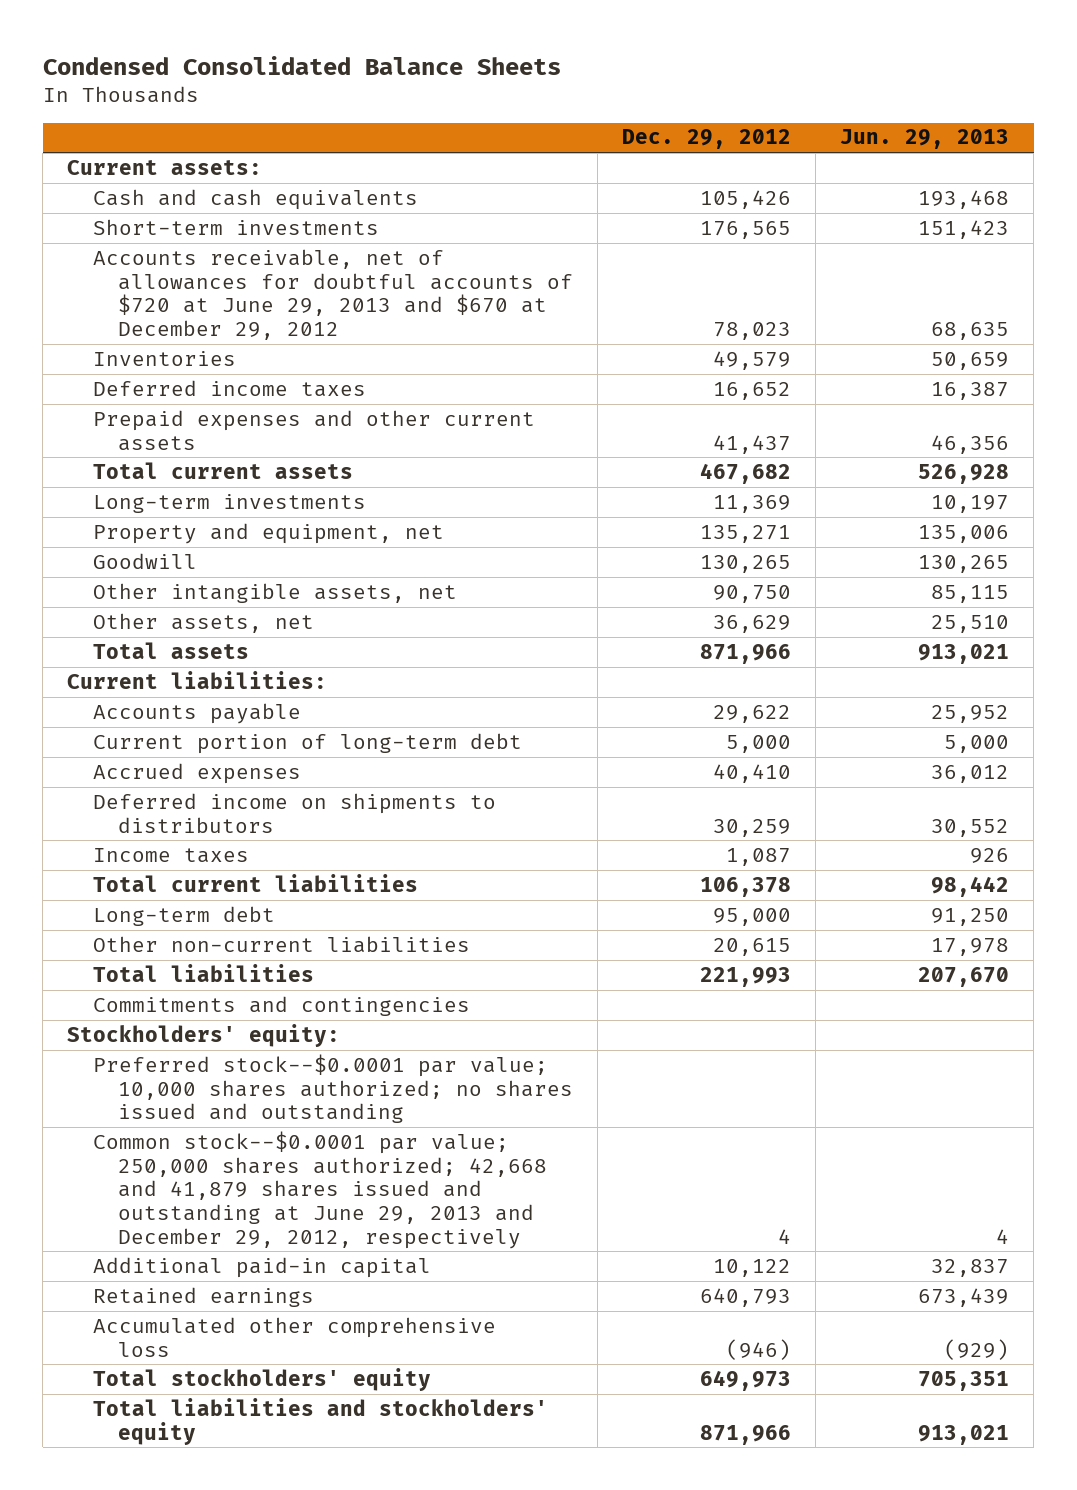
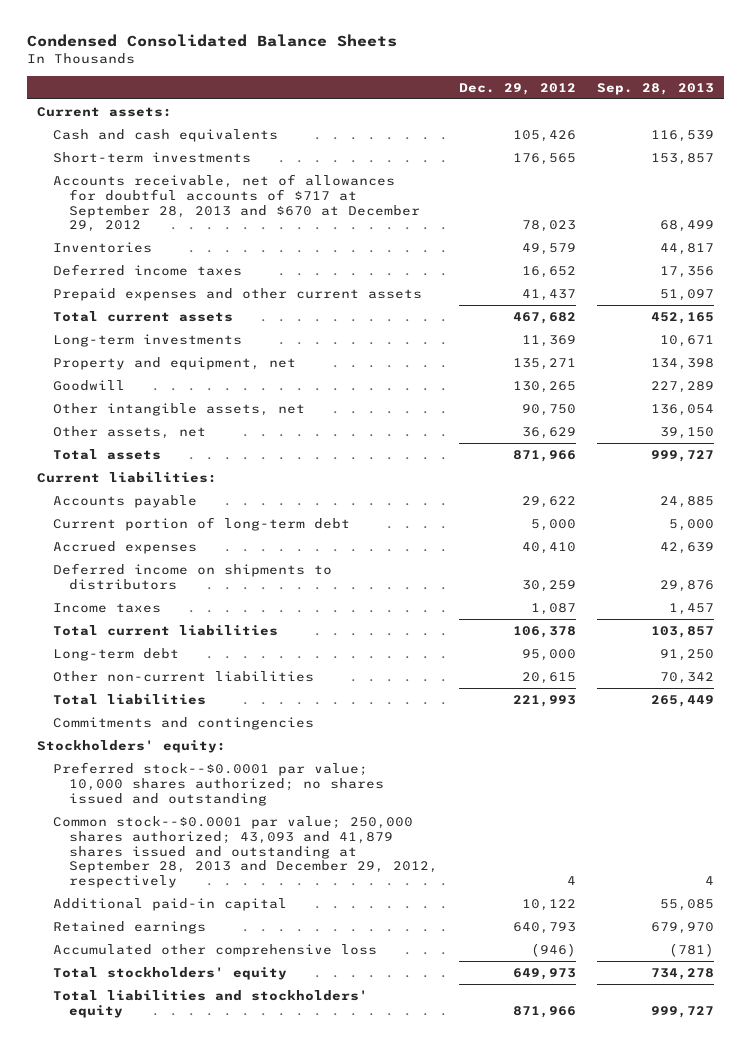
- | Dec. 29, 2012 | Jun. 29, 2013
+ | Dec. 29, 2012 | Sep. 28, 2013
- Accounts receivable, net of allowances for doubtful accounts of $720 at June 29, 2013 and $670 at December 29, 2012 | 78,023 | 68,635
+ Accounts receivable, net of allowances for doubtful accounts of $717 at September 28, 2013 and $670 at December 29, 2012 | 78,023 | 68,499
- Common stock--$0.0001 par value; 250,000 shares authorized; 42,668 and 41,879 shares issued and outstanding at June 29, 2013 and December 29, 2012, respectively | 4 | 4
+ Common stock--$0.0001 par value; 250,000 shares authorized; 43,093 and 41,879 shares issued and outstanding at September 28, 2013 and December 29, 2012, respectively | 4 | 4

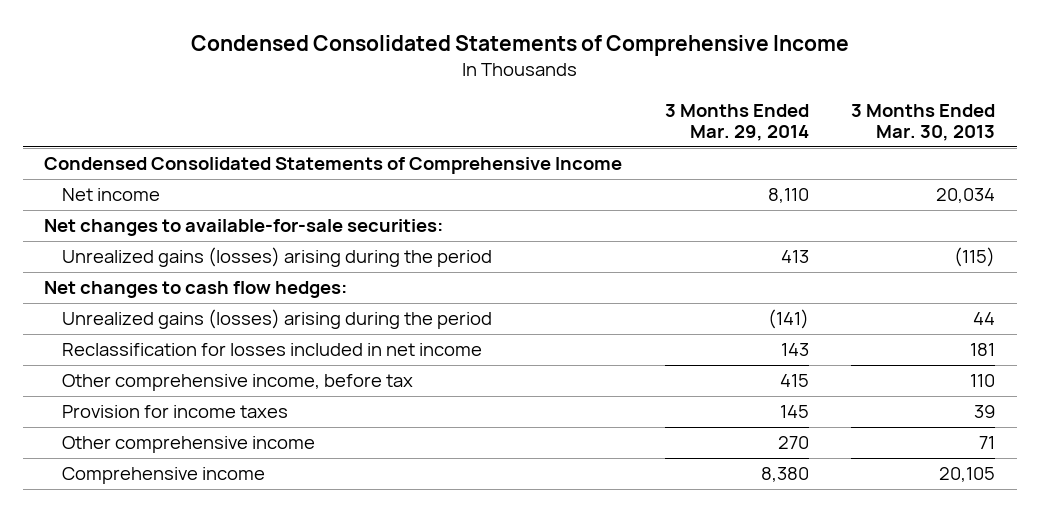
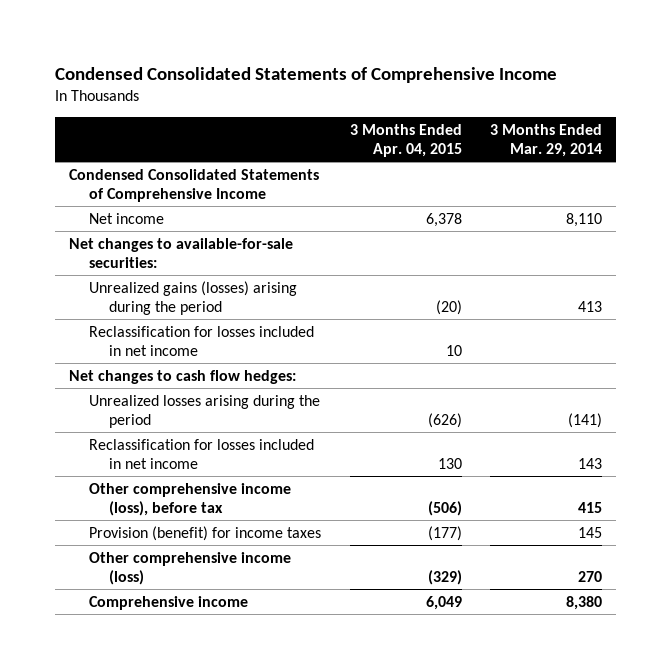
- | 3 Months Ended Mar. 29, 2014 | 3 Months Ended Mar. 30, 2013
+ | 3 Months Ended Apr. 04, 2015 | 3 Months Ended Mar. 29, 2014
+ Reclassification for losses included in net income | 10 |
- Unrealized gains (losses) arising during the period | (141) | 44
+ Unrealized losses arising during the period | (626) | (141)
- Other comprehensive income, before tax | 415 | 110
- Provision for income taxes | 145 | 39
- Other comprehensive income | 270 | 71
+ Other comprehensive income (loss), before tax | (506) | 415
+ Provision (benefit) for income taxes | (177) | 145
+ Other comprehensive income (loss) | (329) | 270

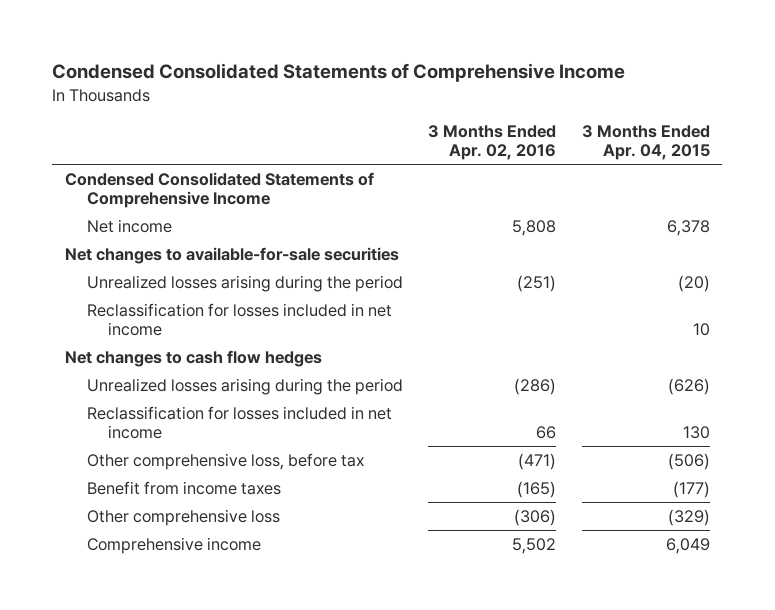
- | 3 Months Ended Apr. 04, 2015 | 3 Months Ended Mar. 29, 2014
+ | 3 Months Ended Apr. 02, 2016 | 3 Months Ended Apr. 04, 2015
- Net changes to available-for-sale securities:
- Unrealized gains (losses) arising during the period | (20) | 413
+ Net changes to available-for-sale securities
+ Unrealized losses arising during the period | (251) | (20)
- Net changes to cash flow hedges:
+ Net changes to cash flow hedges
- Other comprehensive income (loss), before tax | (506) | 415
- Provision (benefit) for income taxes | (177) | 145
- Other comprehensive income (loss) | (329) | 270
+ Other comprehensive loss, before tax | (471) | (506)
+ Benefit from income taxes | (165) | (177)
+ Other comprehensive loss | (306) | (329)

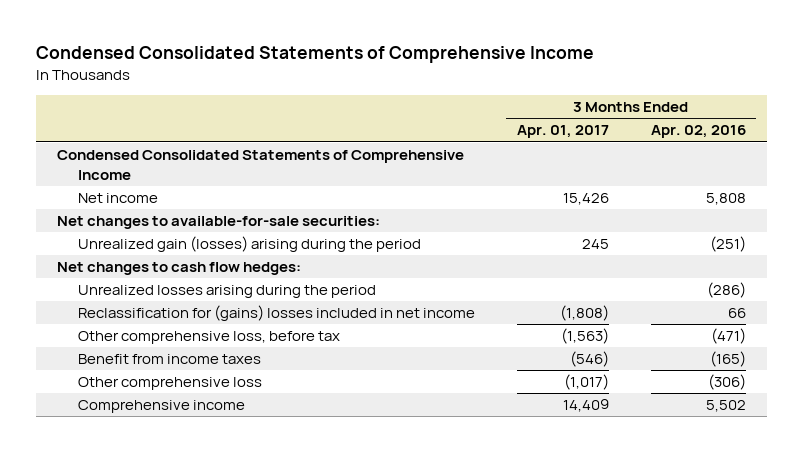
- | 3 Months Ended Apr. 02, 2016 | 3 Months Ended Apr. 04, 2015
+ | 3 Months Ended Apr. 01, 2017 | 3 Months Ended Apr. 02, 2016
- Net changes to available-for-sale securities
- Unrealized losses arising during the period | (251) | (20)
- Reclassification for losses included in net income | | 10
- Net changes to cash flow hedges
+ Net changes to available-for-sale securities:
+ Unrealized gain (losses) arising during the period | 245 | (251)
+ Net changes to cash flow hedges:
- Reclassification for losses included in net income | 66 | 130
+ Reclassification for (gains) losses included in net income | (1,808) | 66

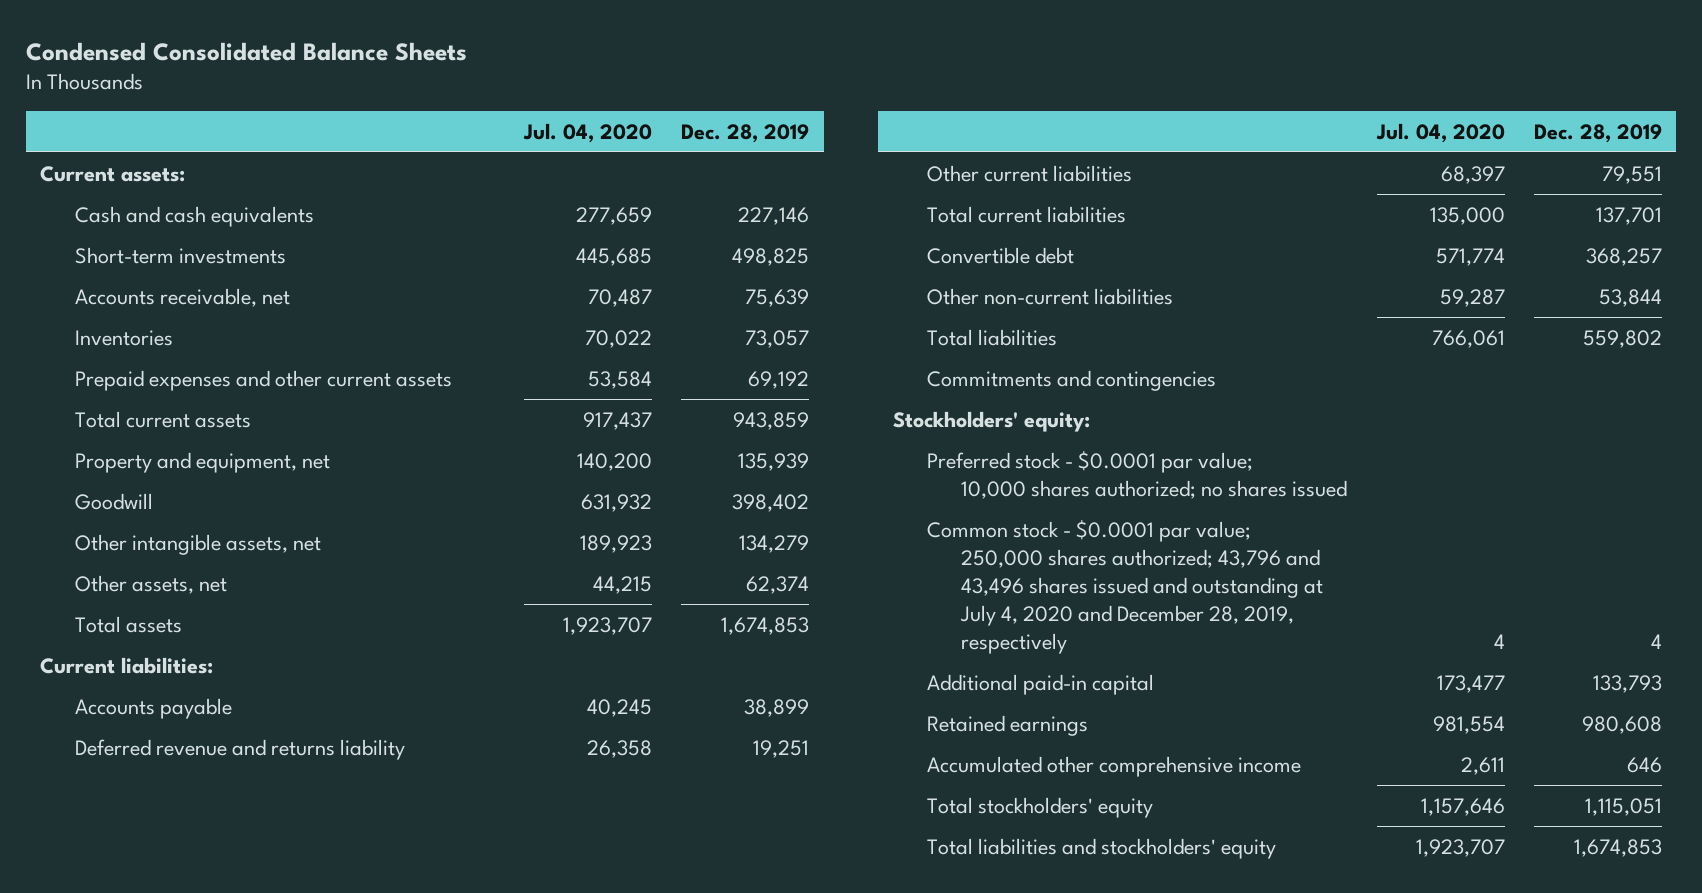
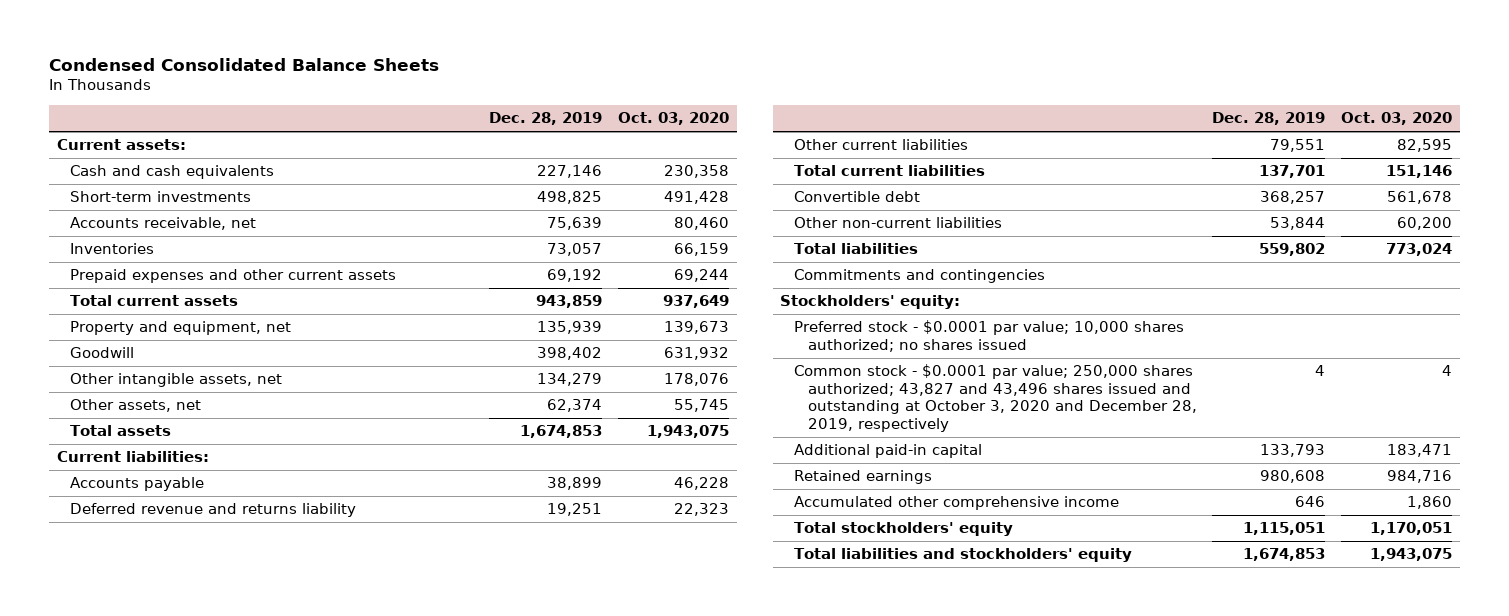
- | Jul. 04, 2020 | Dec. 28, 2019
+ | Dec. 28, 2019 | Oct. 03, 2020
- Common stock - $0.0001 par value; 250,000 shares authorized; 43,796 and 43,496 shares issued and outstanding at July 4, 2020 and December 28, 2019, respectively | 4 | 4
+ Common stock - $0.0001 par value; 250,000 shares authorized; 43,827 and 43,496 shares issued and outstanding at October 3, 2020 and December 28, 2019, respectively | 4 | 4

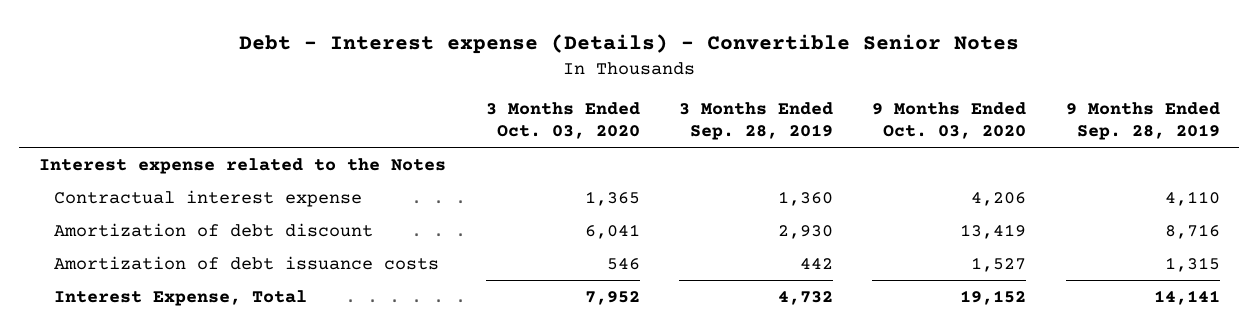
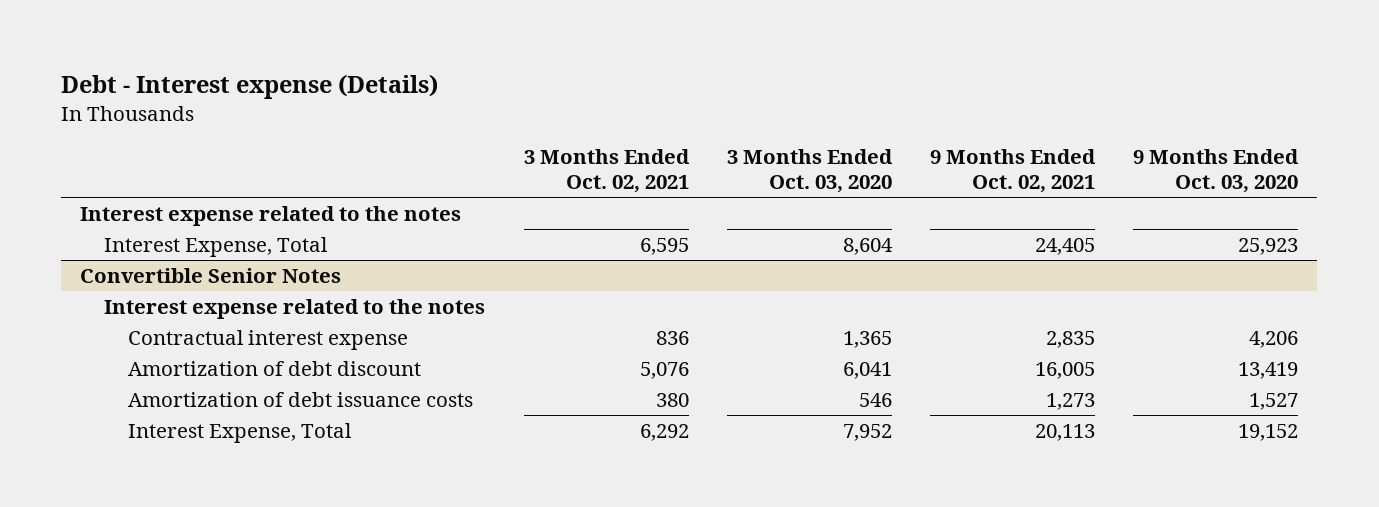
- Debt - Interest expense (Details) - Convertible Senior Notes
+ Debt - Interest expense (Details)
- | 3 Months Ended Oct. 03, 2020 | 3 Months Ended Sep. 28, 2019 | 9 Months Ended Oct. 03, 2020 | 9 Months Ended Sep. 28, 2019
+ | 3 Months Ended Oct. 02, 2021 | 3 Months Ended Oct. 03, 2020 | 9 Months Ended Oct. 02, 2021 | 9 Months Ended Oct. 03, 2020
- Interest expense related to the Notes
+ Interest expense related to the notes
+ Interest Expense, Total | 6,595 | 8,604 | 24,405 | 25,923
+ Convertible Senior Notes
+ Interest expense related to the notes

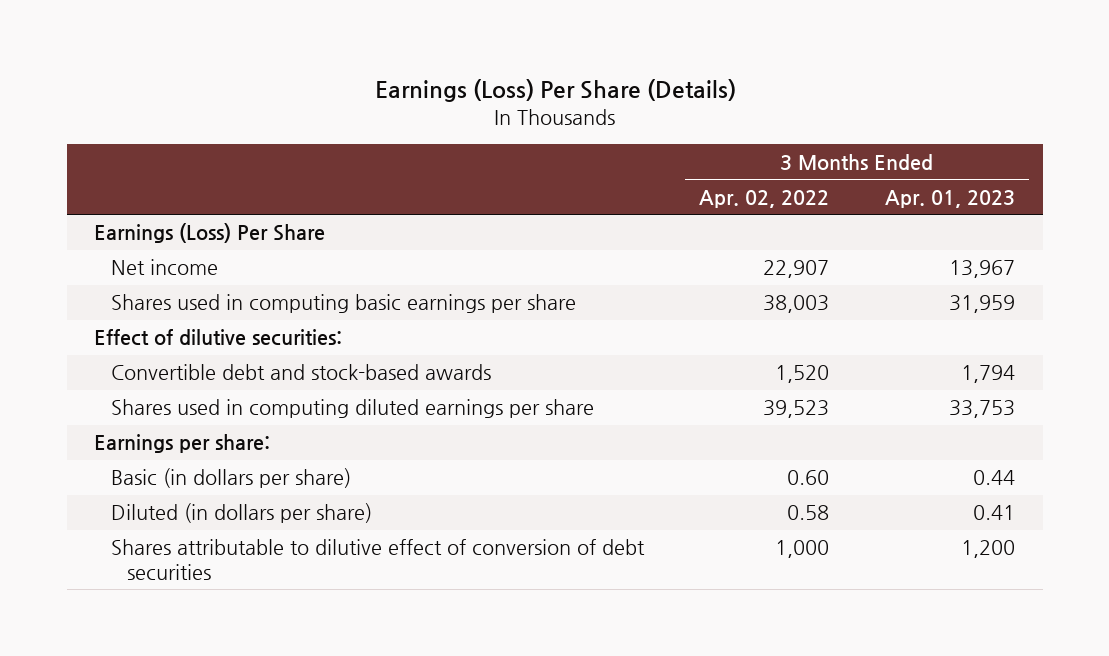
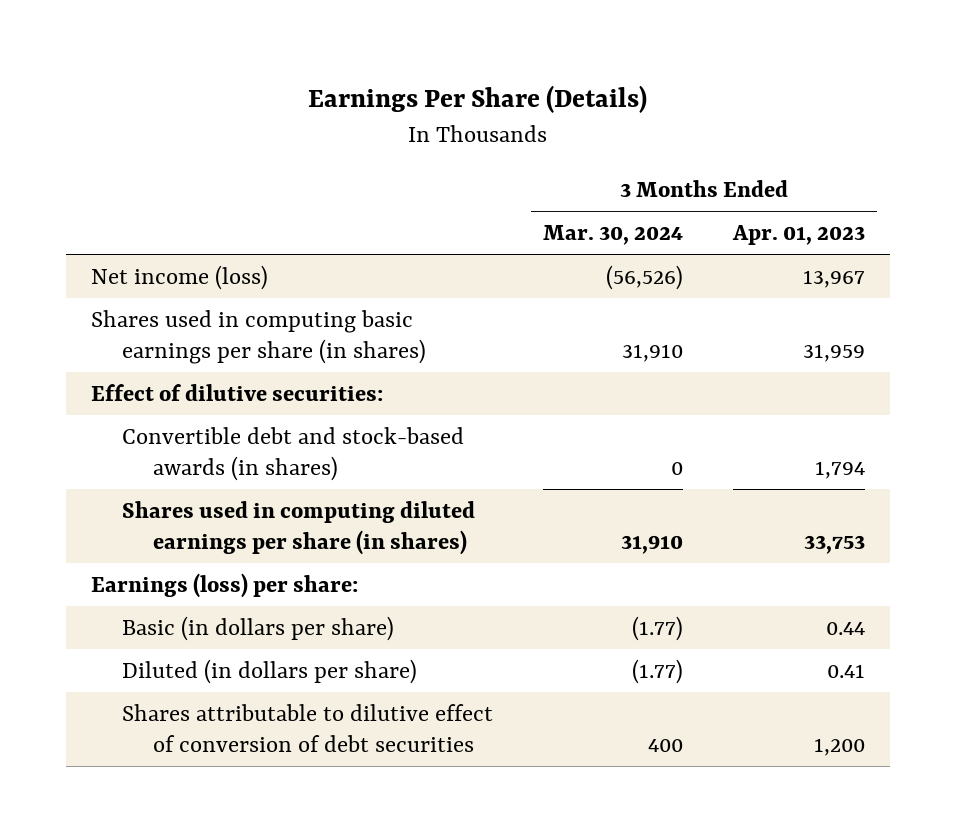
- Earnings (Loss) Per Share (Details)
+ Earnings Per Share (Details)
- | 3 Months Ended Apr. 02, 2022 | 3 Months Ended Apr. 01, 2023
+ | 3 Months Ended Mar. 30, 2024 | 3 Months Ended Apr. 01, 2023
- Earnings (Loss) Per Share
- Net income | 22,907 | 13,967
- Shares used in computing basic earnings per share | 38,003 | 31,959
+ Net income (loss) | (56,526) | 13,967
+ Shares used in computing basic earnings per share (in shares) | 31,910 | 31,959
- Convertible debt and stock-based awards | 1,520 | 1,794
- Shares used in computing diluted earnings per share | 39,523 | 33,753
- Earnings per share:
+ Convertible debt and stock-based awards (in shares) | 0 | 1,794
+ Shares used in computing diluted earnings per share (in shares) | 31,910 | 33,753
+ Earnings (loss) per share:

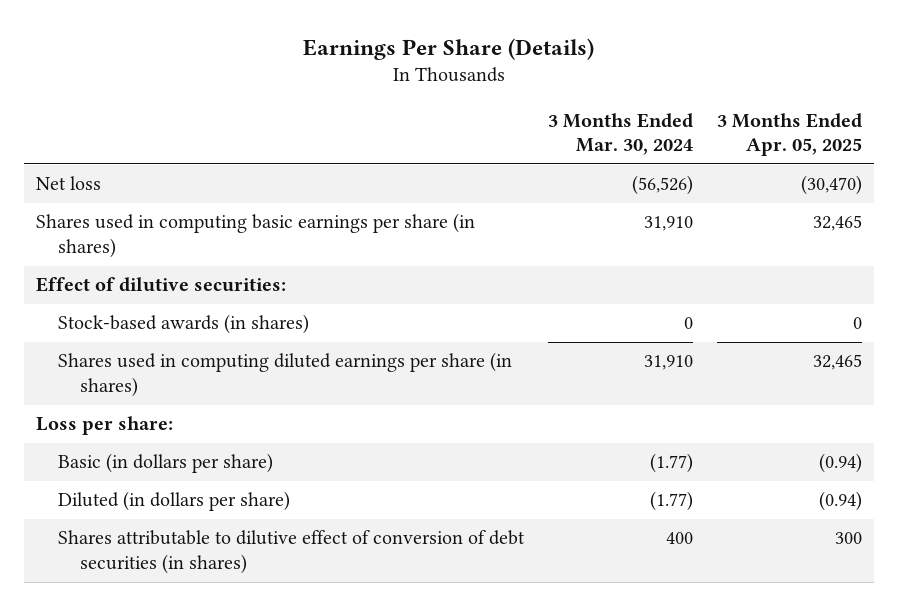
- | 3 Months Ended Mar. 30, 2024 | 3 Months Ended Apr. 01, 2023
+ | 3 Months Ended Mar. 30, 2024 | 3 Months Ended Apr. 05, 2025
- Net income (loss) | (56,526) | 13,967
+ Net loss | (56,526) | (30,470)
- Convertible debt and stock-based awards (in shares) | 0 | 1,794
+ Stock-based awards (in shares) | 0 | 0
- Earnings (loss) per share:
+ Loss per share:
- Shares attributable to dilutive effect of conversion of debt securities | 400 | 1,200
+ Shares attributable to dilutive effect of conversion of debt securities (in shares) | 400 | 300

